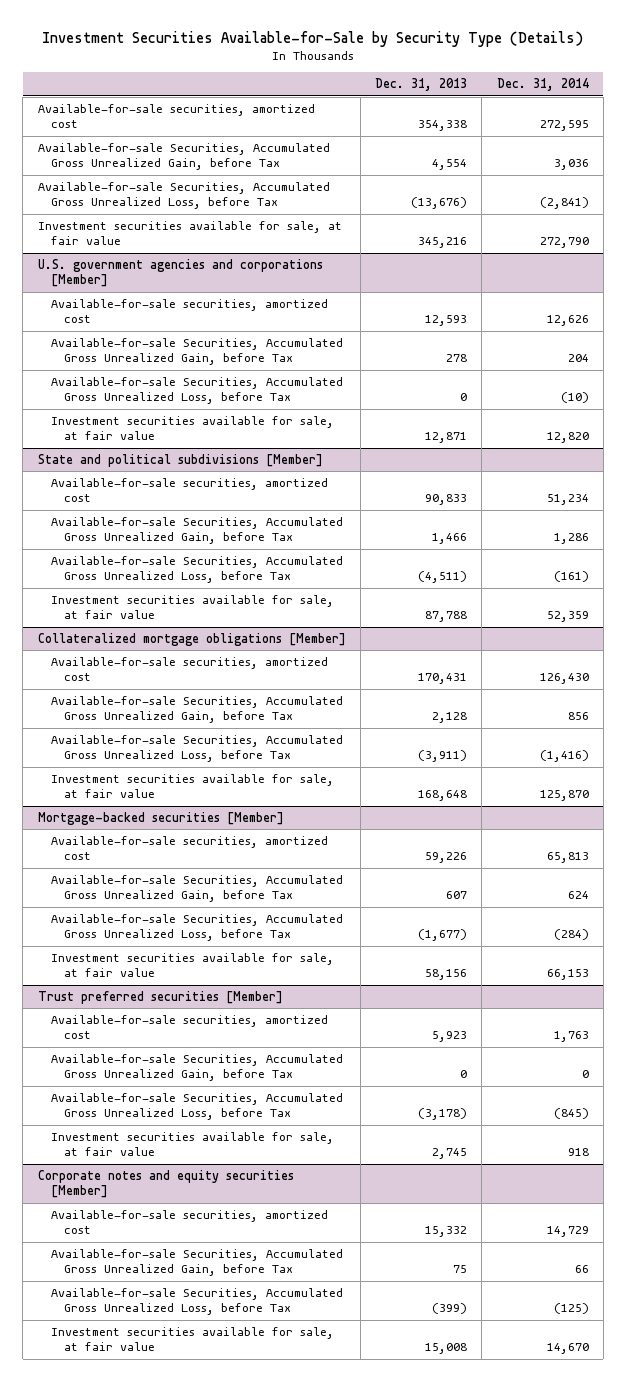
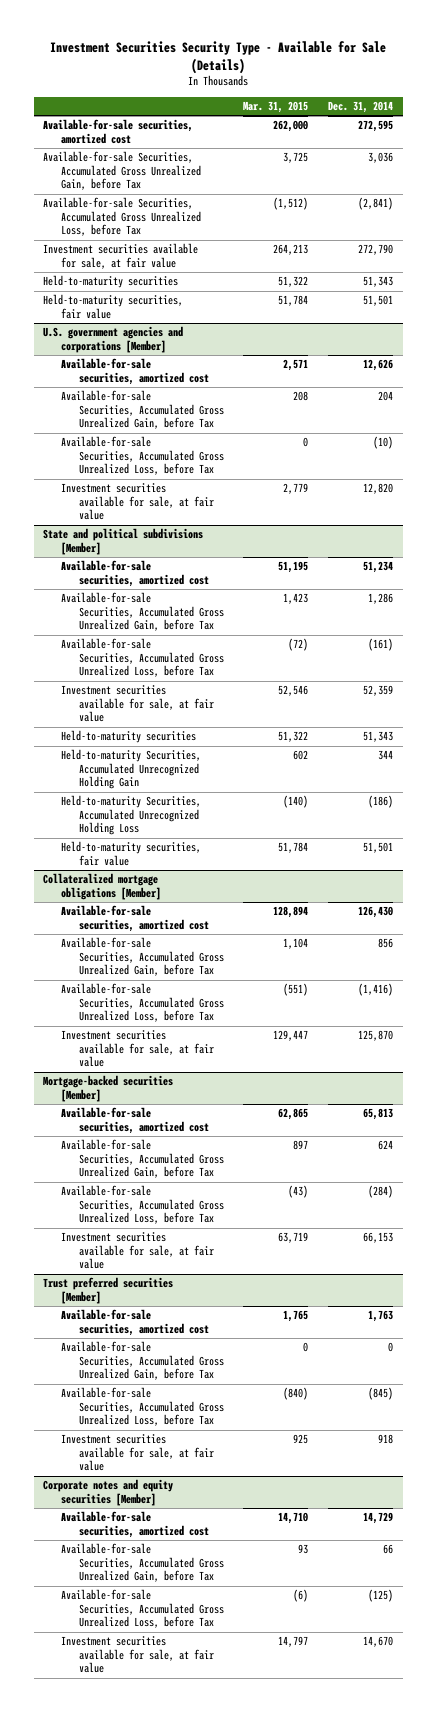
- Investment Securities Available-for-Sale by Security Type (Details)
+ Investment Securities Security Type - Available for Sale (Details)
- | Dec. 31, 2013 | Dec. 31, 2014
+ | Mar. 31, 2015 | Dec. 31, 2014
+ Held-to-maturity securities | 51,322 | 51,343
+ Held-to-maturity securities, fair value | 51,784 | 51,501
@ State and political subdivisions [Member]
+ Held-to-maturity securities | 51,322 | 51,343
+ Held-to-maturity Securities, Accumulated Unrecognized Holding Gain | 602 | 344
+ Held-to-maturity Securities, Accumulated Unrecognized Holding Loss | (140) | (186)
+ Held-to-maturity securities, fair value | 51,784 | 51,501

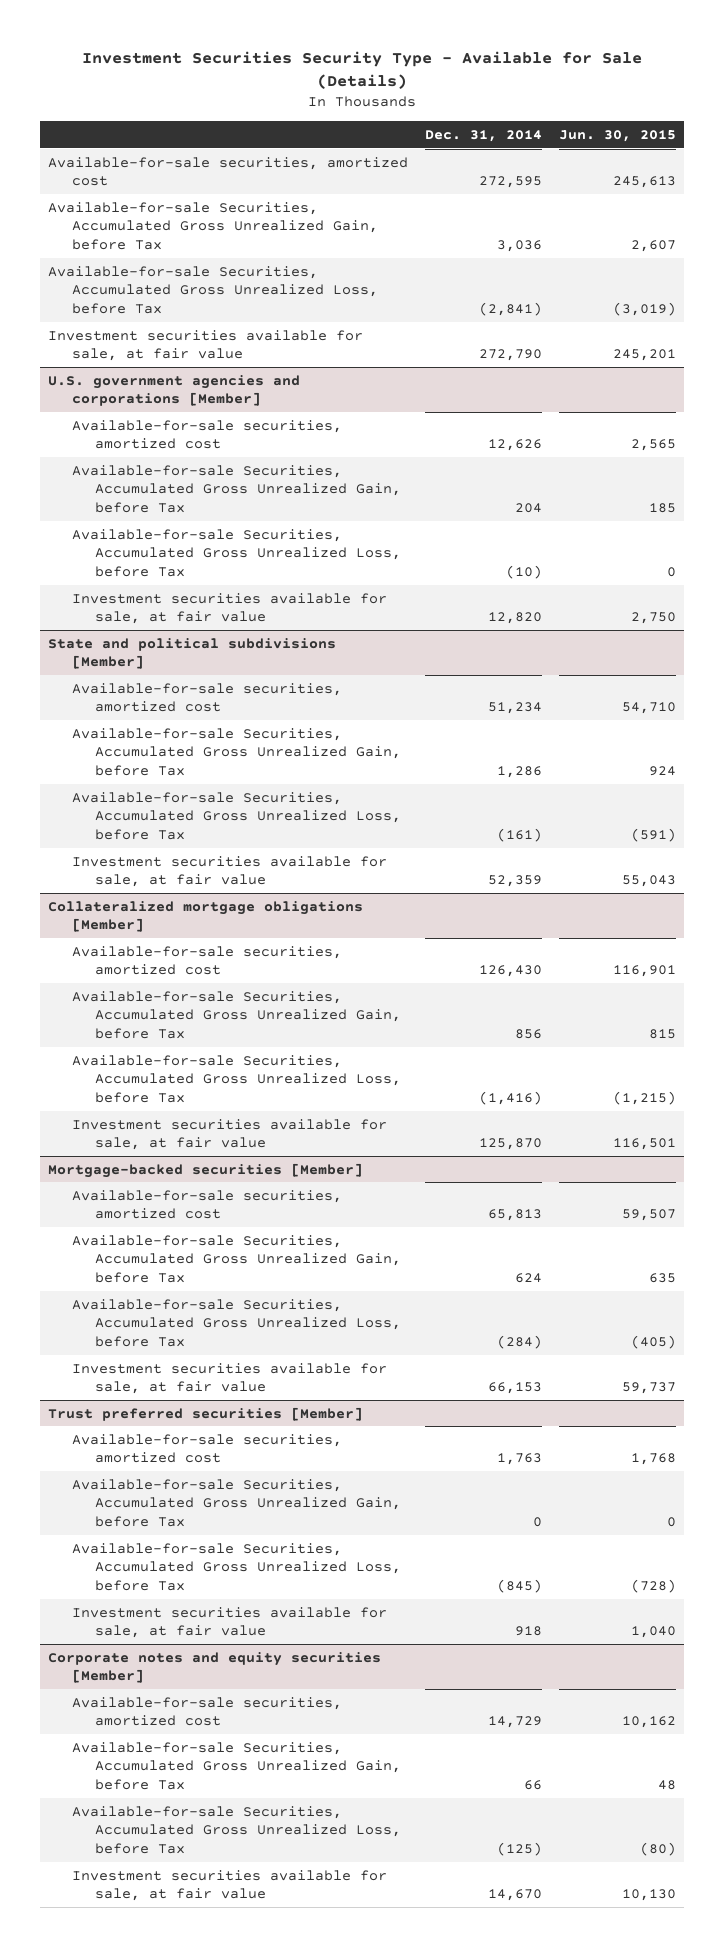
- | Mar. 31, 2015 | Dec. 31, 2014
+ | Dec. 31, 2014 | Jun. 30, 2015
- Held-to-maturity securities | 51,322 | 51,343
- Held-to-maturity securities, fair value | 51,784 | 51,501
@ State and political subdivisions [Member]
- Held-to-maturity securities | 51,322 | 51,343
- Held-to-maturity Securities, Accumulated Unrecognized Holding Gain | 602 | 344
- Held-to-maturity Securities, Accumulated Unrecognized Holding Loss | (140) | (186)
- Held-to-maturity securities, fair value | 51,784 | 51,501

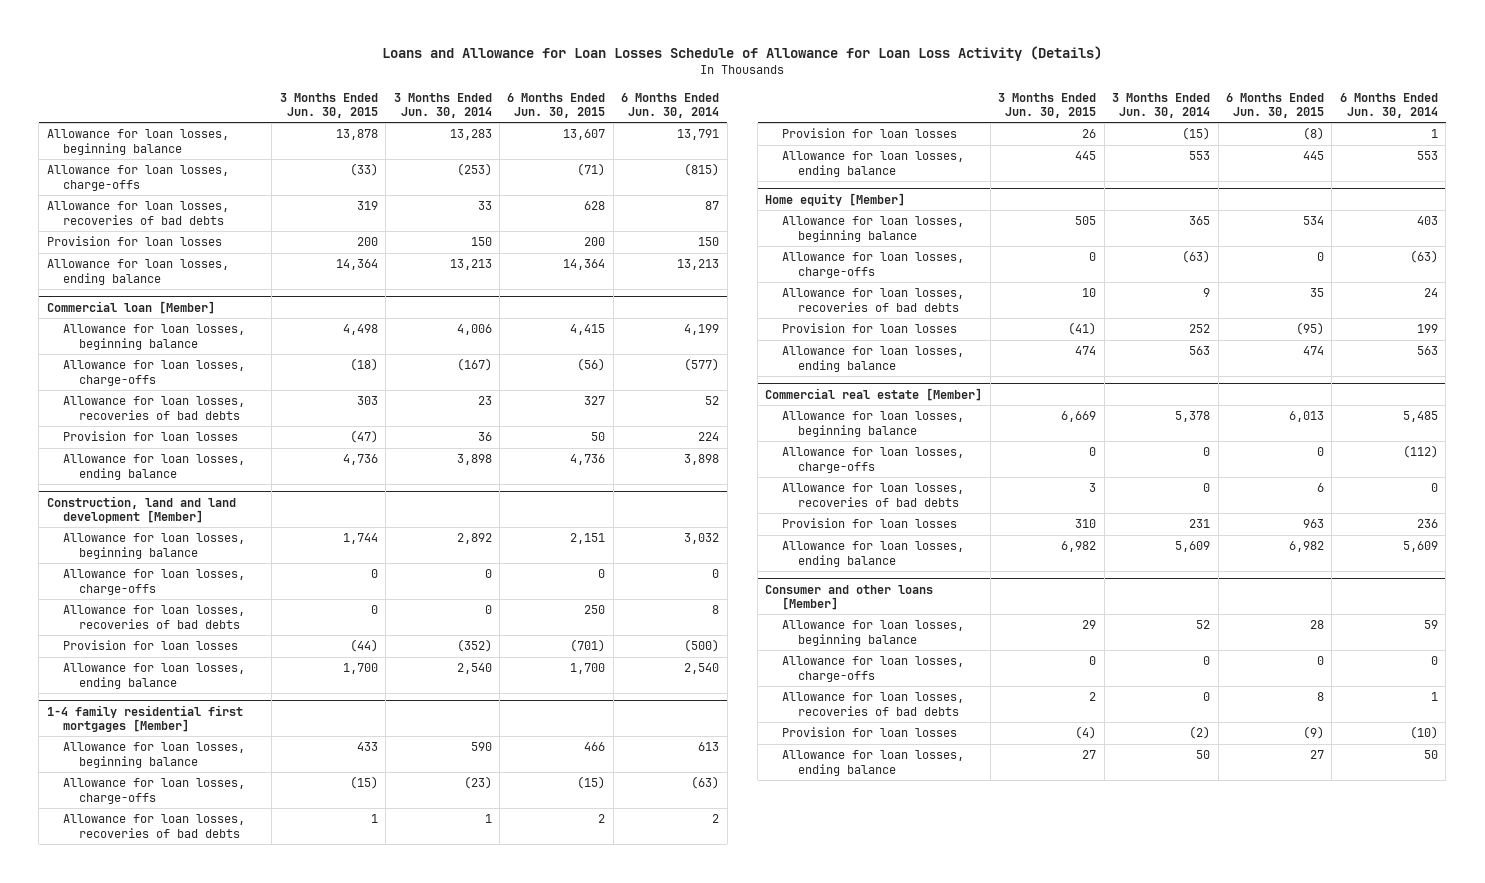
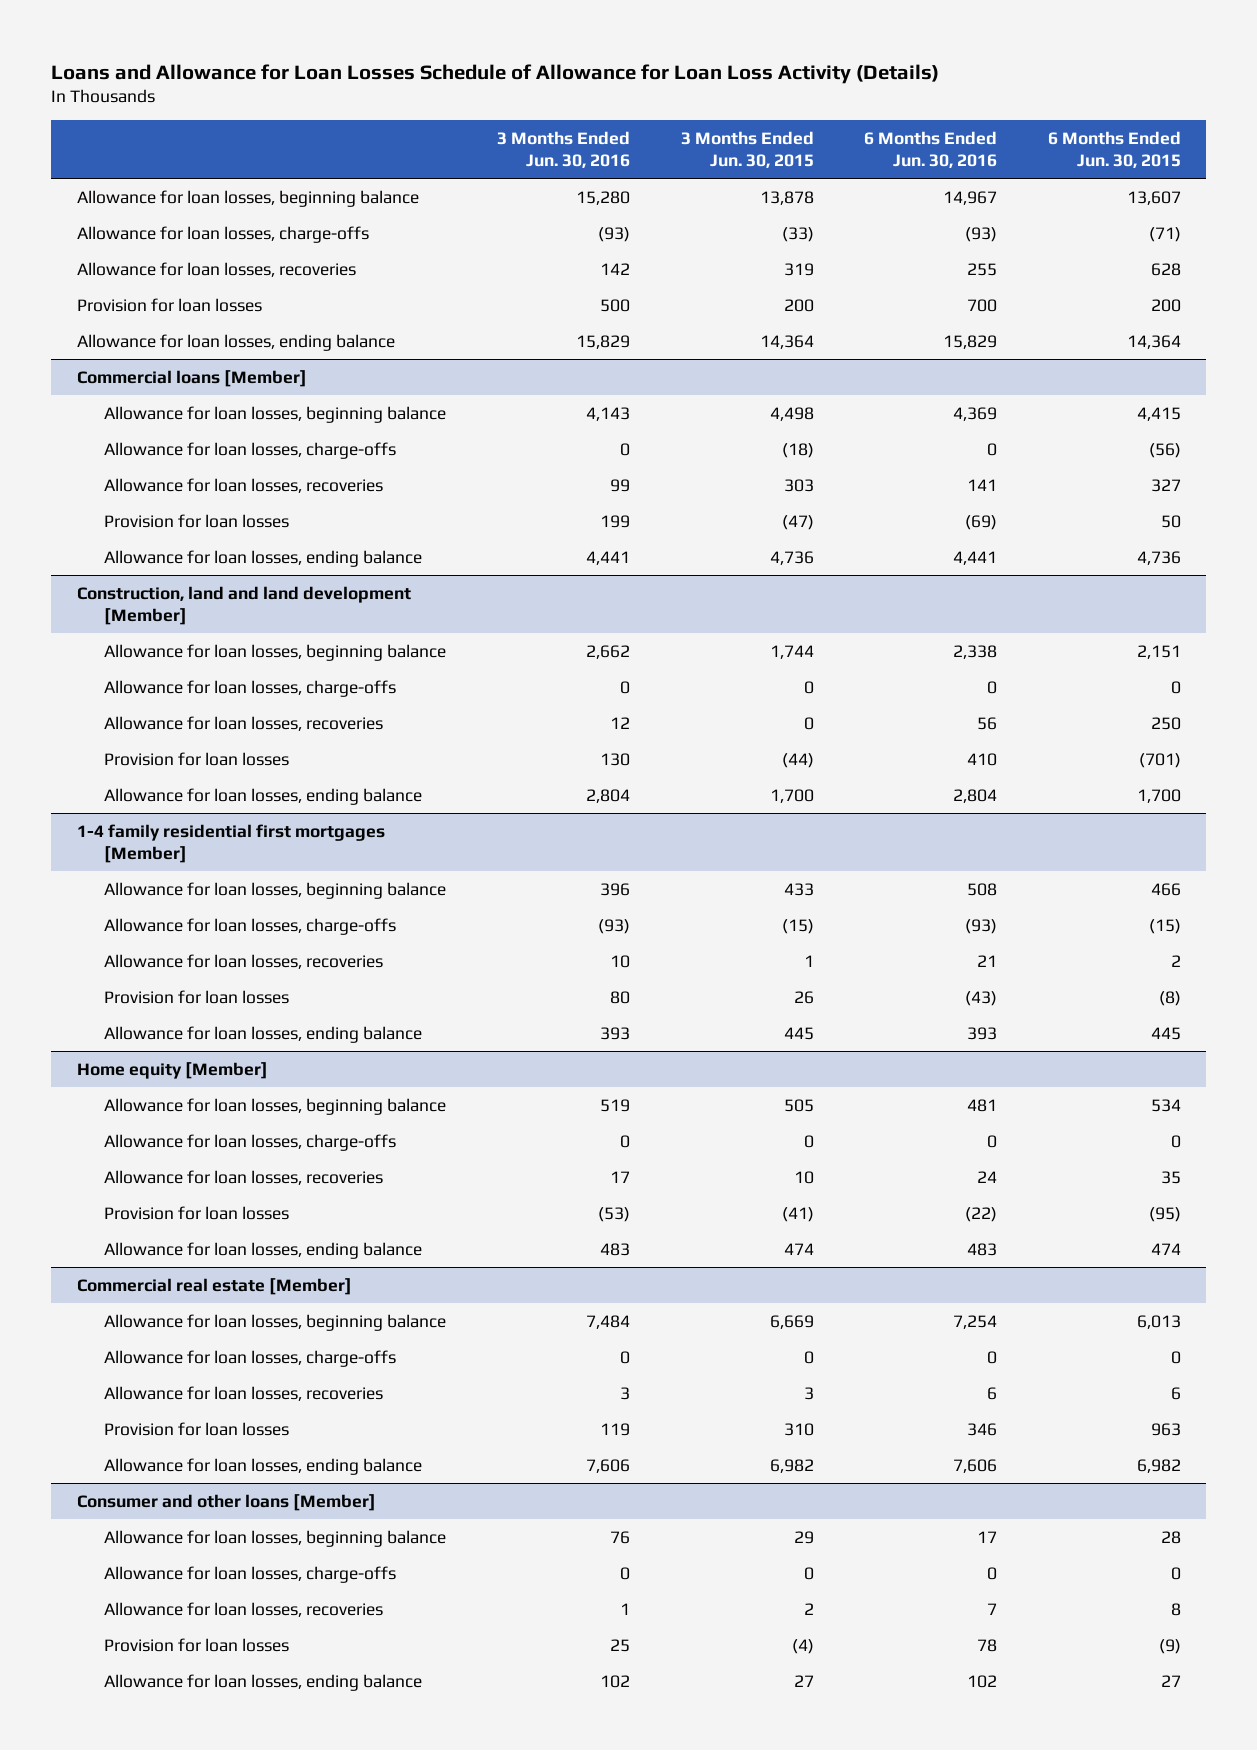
- | 3 Months Ended Jun. 30, 2015 | 3 Months Ended Jun. 30, 2014 | 6 Months Ended Jun. 30, 2015 | 6 Months Ended Jun. 30, 2014
+ | 3 Months Ended Jun. 30, 2016 | 3 Months Ended Jun. 30, 2015 | 6 Months Ended Jun. 30, 2016 | 6 Months Ended Jun. 30, 2015
- Allowance for loan losses, recoveries of bad debts | 319 | 33 | 628 | 87
+ Allowance for loan losses, recoveries | 142 | 319 | 255 | 628
- Commercial loan [Member]
+ Commercial loans [Member]
- Allowance for loan losses, recoveries of bad debts | 303 | 23 | 327 | 52
+ Allowance for loan losses, recoveries | 99 | 303 | 141 | 327
@ Construction, land and land development [Member]
- Allowance for loan losses, recoveries of bad debts | 0 | 0 | 250 | 8
+ Allowance for loan losses, recoveries | 12 | 0 | 56 | 250
@ 1-4 family residential first mortgages [Member]
- Allowance for loan losses, recoveries of bad debts | 1 | 1 | 2 | 2
+ Allowance for loan losses, recoveries | 10 | 1 | 21 | 2
@ Home equity [Member]
- Allowance for loan losses, recoveries of bad debts | 10 | 9 | 35 | 24
+ Allowance for loan losses, recoveries | 17 | 10 | 24 | 35
@ Commercial real estate [Member]
- Allowance for loan losses, recoveries of bad debts | 3 | 0 | 6 | 0
+ Allowance for loan losses, recoveries | 3 | 3 | 6 | 6
@ Consumer and other loans [Member]
- Allowance for loan losses, recoveries of bad debts | 2 | 0 | 8 | 1
+ Allowance for loan losses, recoveries | 1 | 2 | 7 | 8

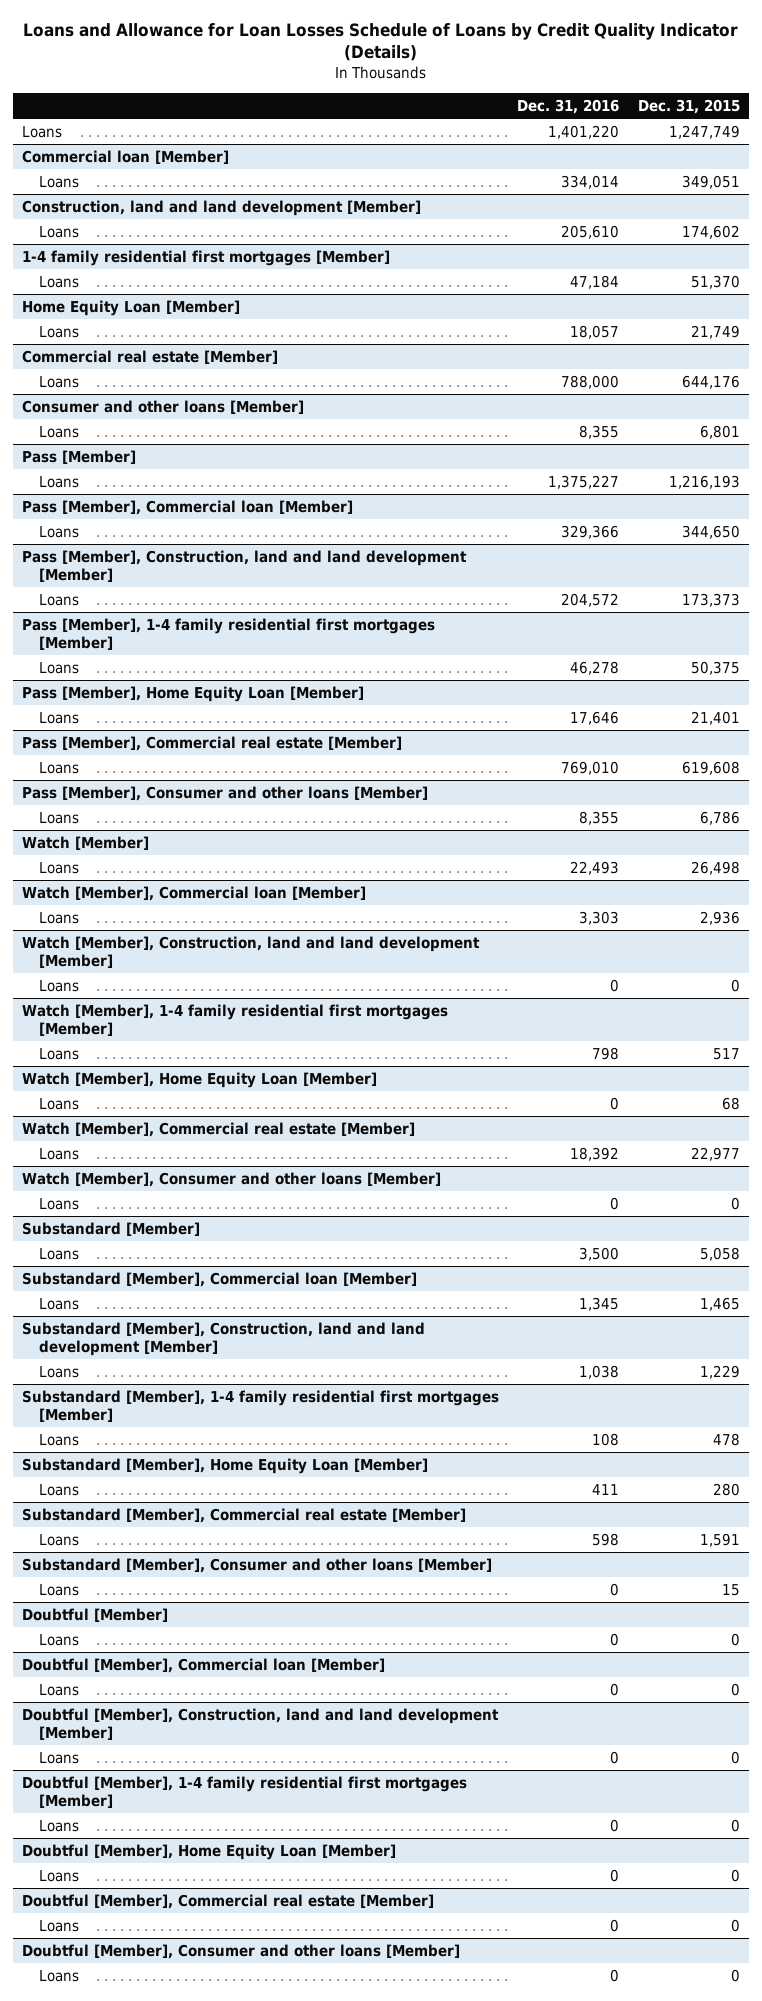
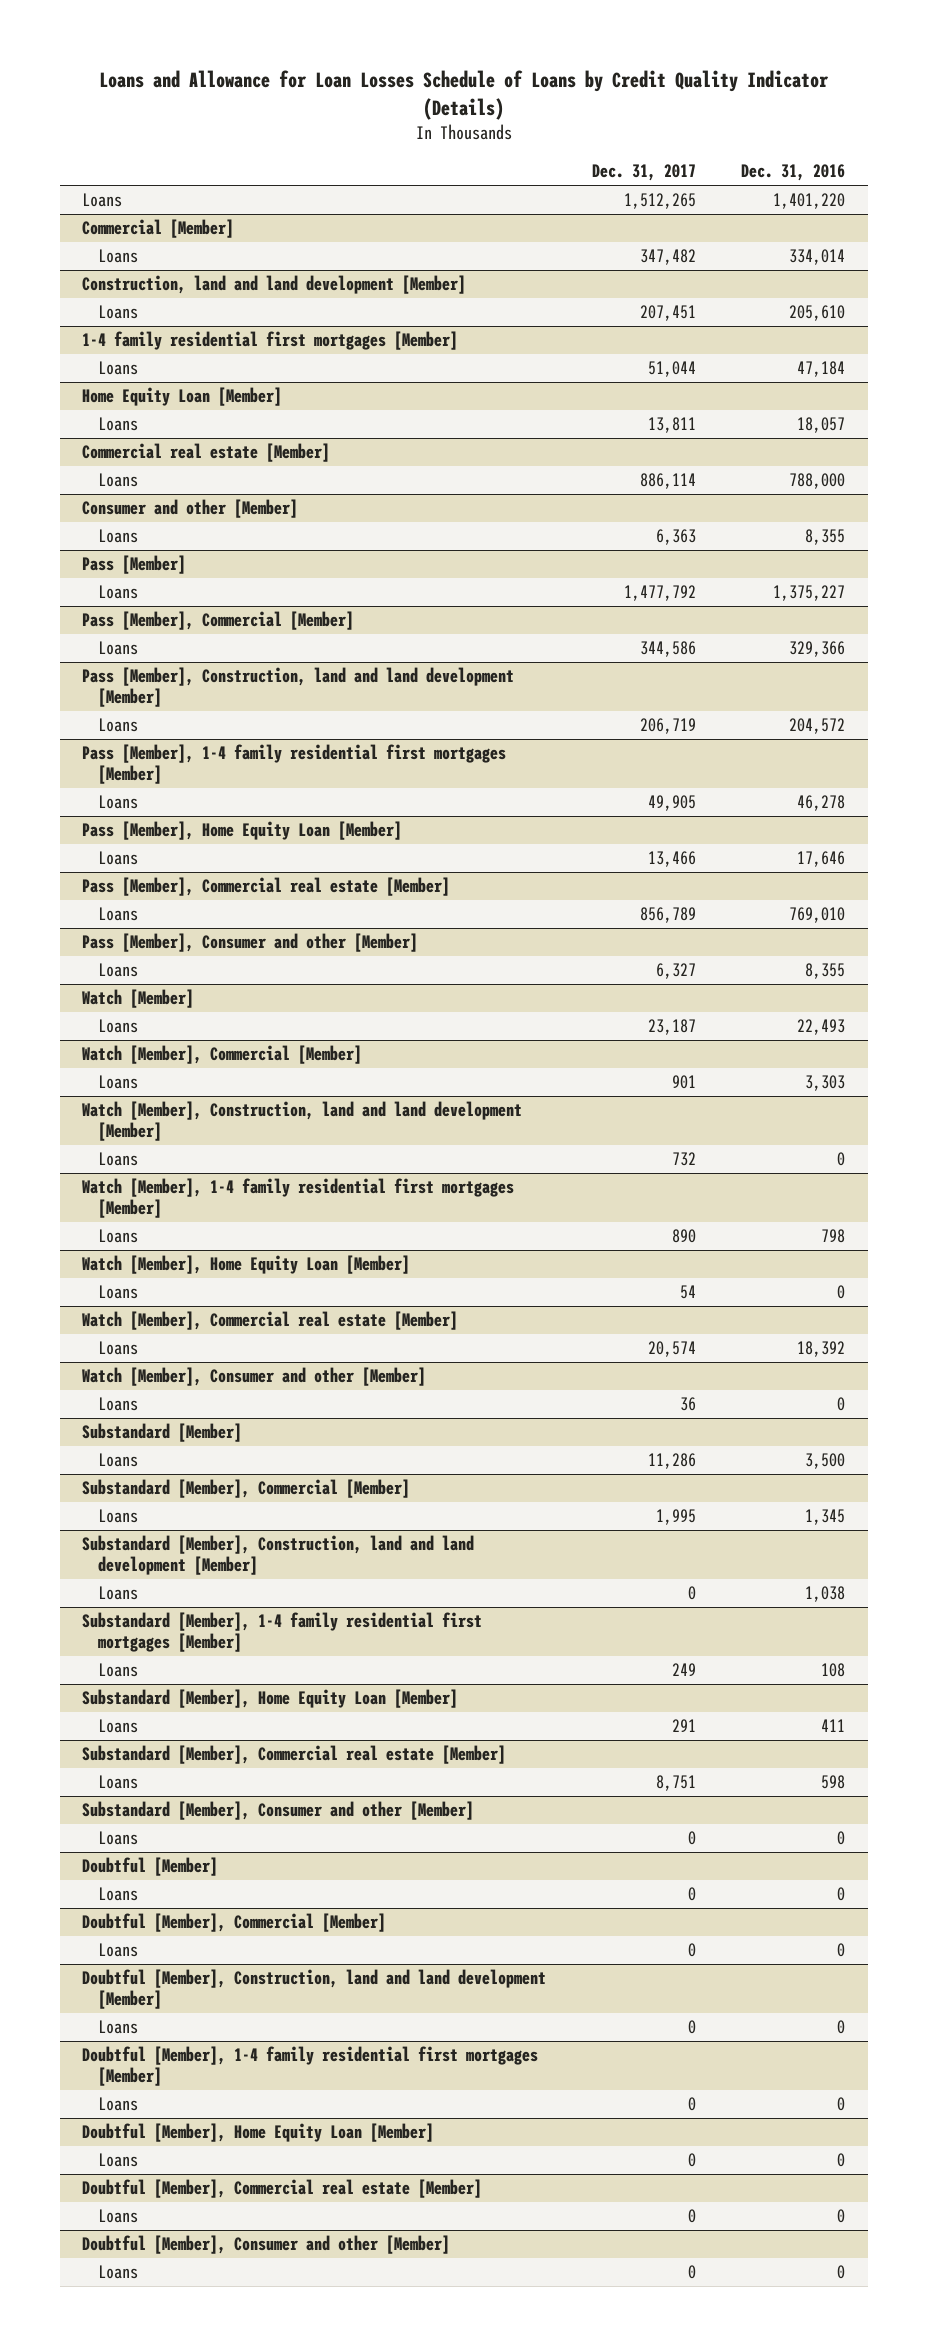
- | Dec. 31, 2016 | Dec. 31, 2015
+ | Dec. 31, 2017 | Dec. 31, 2016
- Commercial loan [Member]
+ Commercial [Member]
- Consumer and other loans [Member]
+ Consumer and other [Member]
- Pass [Member], Commercial loan [Member]
+ Pass [Member], Commercial [Member]
- Pass [Member], Consumer and other loans [Member]
+ Pass [Member], Consumer and other [Member]
- Watch [Member], Commercial loan [Member]
+ Watch [Member], Commercial [Member]
- Watch [Member], Consumer and other loans [Member]
+ Watch [Member], Consumer and other [Member]
- Substandard [Member], Commercial loan [Member]
+ Substandard [Member], Commercial [Member]
- Substandard [Member], Consumer and other loans [Member]
+ Substandard [Member], Consumer and other [Member]
- Doubtful [Member], Commercial loan [Member]
+ Doubtful [Member], Commercial [Member]
- Doubtful [Member], Consumer and other loans [Member]
+ Doubtful [Member], Consumer and other [Member]

